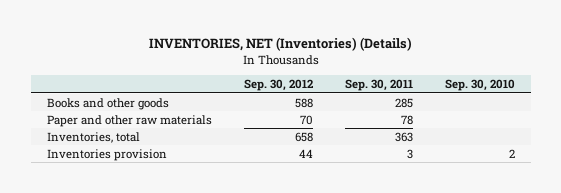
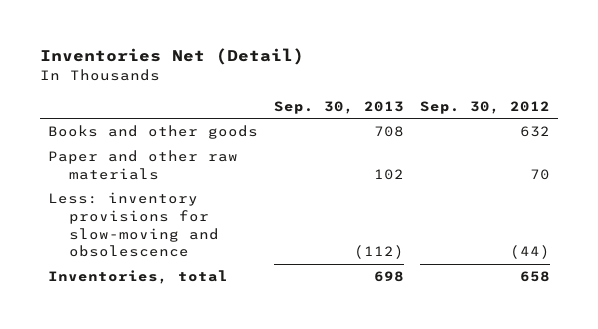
- INVENTORIES, NET (Inventories) (Details)
+ Inventories Net (Detail)
- | Sep. 30, 2012 | Sep. 30, 2011 | Sep. 30, 2010
+ | Sep. 30, 2013 | Sep. 30, 2012
- Books and other goods | 588 | 285 |
+ Books and other goods | 708 | 632
+ Less: inventory provisions for slow-moving and obsolescence | (112) | (44)
- Inventories provision | 44 | 3 | 2

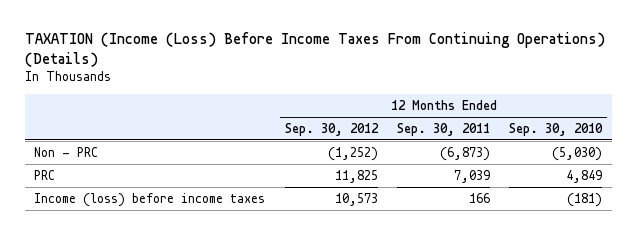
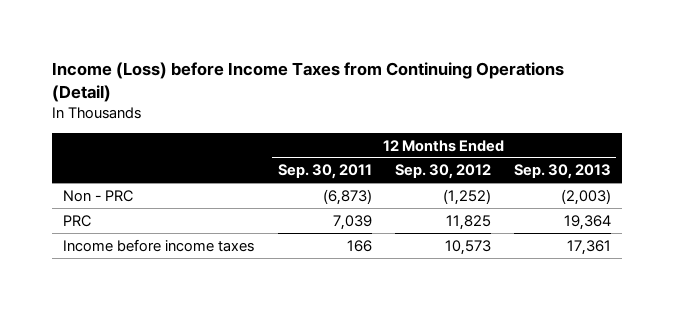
- TAXATION (Income (Loss) Before Income Taxes From Continuing Operations) (Details)
+ Income (Loss) before Income Taxes from Continuing Operations (Detail)
- | 12 Months Ended Sep. 30, 2012 | 12 Months Ended Sep. 30, 2011 | 12 Months Ended Sep. 30, 2010
+ | 12 Months Ended Sep. 30, 2011 | 12 Months Ended Sep. 30, 2012 | 12 Months Ended Sep. 30, 2013
- Income (loss) before income taxes | 10,573 | 166 | (181)
+ Income before income taxes | 166 | 10,573 | 17,361

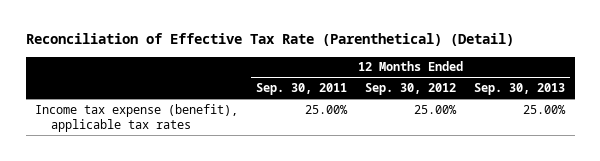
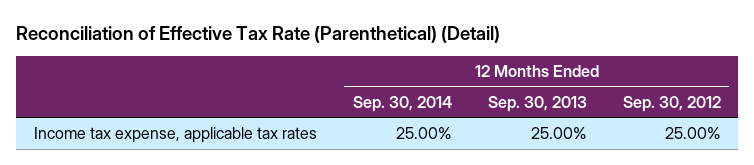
- | 12 Months Ended Sep. 30, 2011 | 12 Months Ended Sep. 30, 2012 | 12 Months Ended Sep. 30, 2013
+ | 12 Months Ended Sep. 30, 2014 | 12 Months Ended Sep. 30, 2013 | 12 Months Ended Sep. 30, 2012
- Income tax expense (benefit), applicable tax rates | 25.00% | 25.00% | 25.00%
+ Income tax expense, applicable tax rates | 25.00% | 25.00% | 25.00%

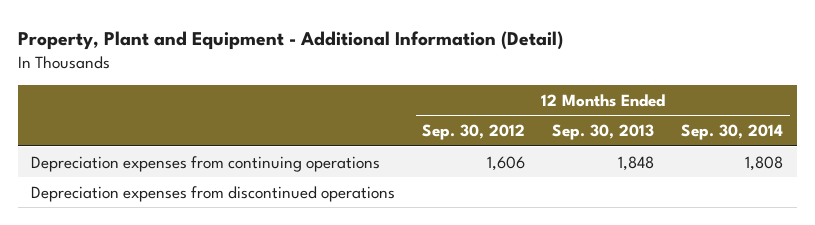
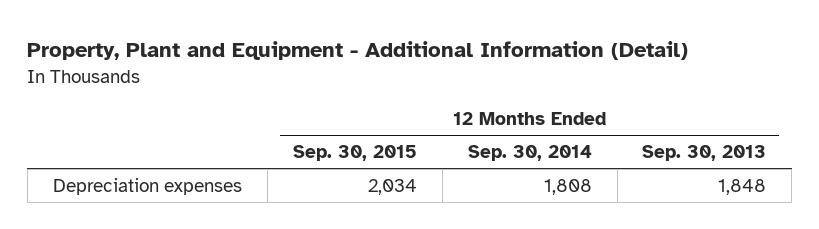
- | 12 Months Ended Sep. 30, 2012 | 12 Months Ended Sep. 30, 2013 | 12 Months Ended Sep. 30, 2014
+ | 12 Months Ended Sep. 30, 2015 | 12 Months Ended Sep. 30, 2014 | 12 Months Ended Sep. 30, 2013
- Depreciation expenses from continuing operations | 1,606 | 1,848 | 1,808
- Depreciation expenses from discontinued operations
+ Depreciation expenses | 2,034 | 1,808 | 1,848

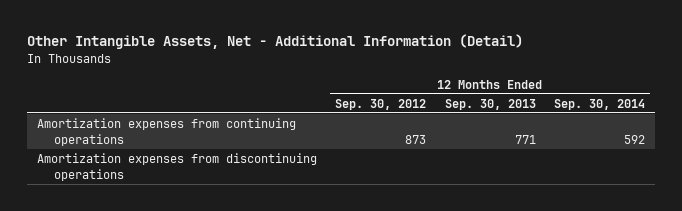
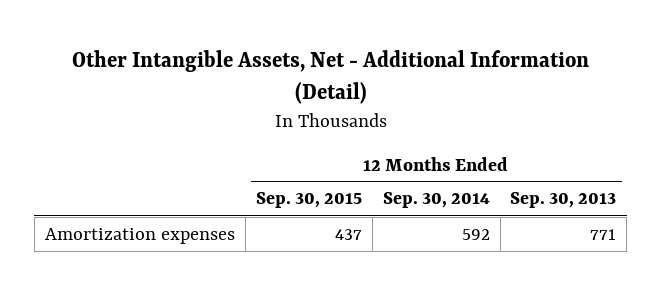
- | 12 Months Ended Sep. 30, 2012 | 12 Months Ended Sep. 30, 2013 | 12 Months Ended Sep. 30, 2014
+ | 12 Months Ended Sep. 30, 2015 | 12 Months Ended Sep. 30, 2014 | 12 Months Ended Sep. 30, 2013
- Amortization expenses from continuing operations | 873 | 771 | 592
- Amortization expenses from discontinuing operations
+ Amortization expenses | 437 | 592 | 771

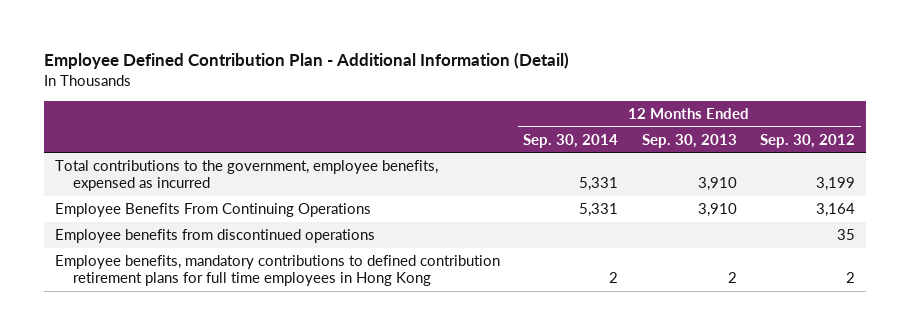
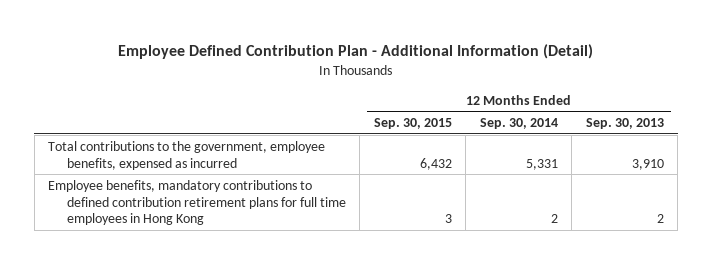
- | 12 Months Ended Sep. 30, 2014 | 12 Months Ended Sep. 30, 2013 | 12 Months Ended Sep. 30, 2012
+ | 12 Months Ended Sep. 30, 2015 | 12 Months Ended Sep. 30, 2014 | 12 Months Ended Sep. 30, 2013
- Employee Benefits From Continuing Operations | 5,331 | 3,910 | 3,164
- Employee benefits from discontinued operations | | | 35

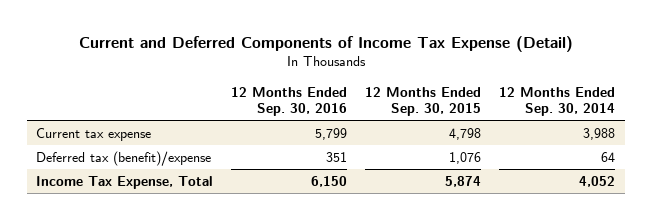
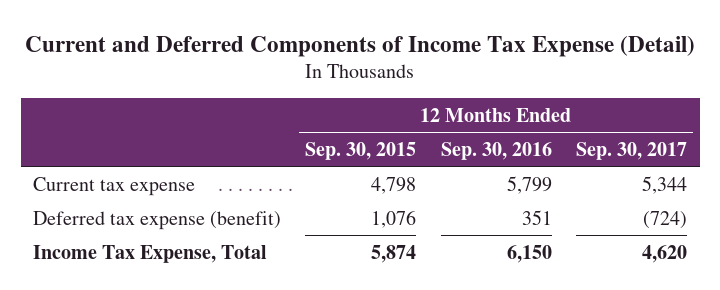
- | 12 Months Ended Sep. 30, 2016 | 12 Months Ended Sep. 30, 2015 | 12 Months Ended Sep. 30, 2014
+ | 12 Months Ended Sep. 30, 2015 | 12 Months Ended Sep. 30, 2016 | 12 Months Ended Sep. 30, 2017
- Deferred tax (benefit)/expense | 351 | 1,076 | 64
+ Deferred tax expense (benefit) | 1,076 | 351 | (724)

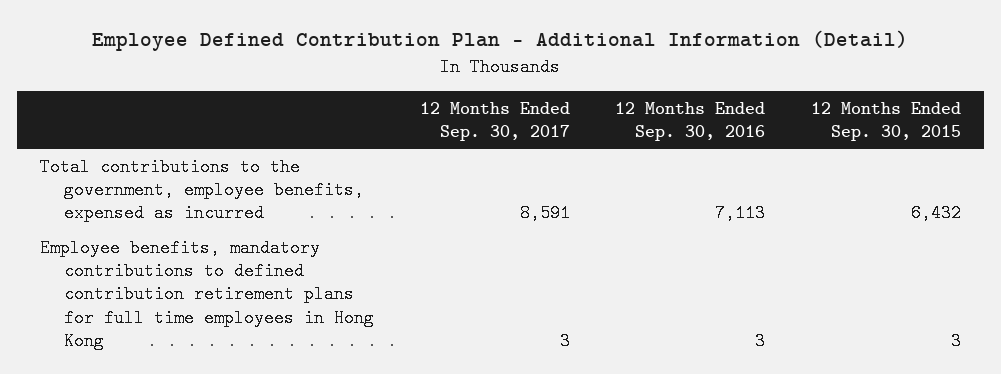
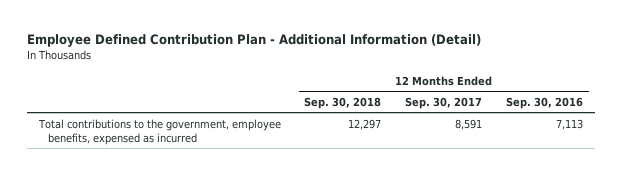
- | 12 Months Ended Sep. 30, 2017 | 12 Months Ended Sep. 30, 2016 | 12 Months Ended Sep. 30, 2015
+ | 12 Months Ended Sep. 30, 2018 | 12 Months Ended Sep. 30, 2017 | 12 Months Ended Sep. 30, 2016
- Employee benefits, mandatory contributions to defined contribution retirement plans for full time employees in Hong Kong | 3 | 3 | 3

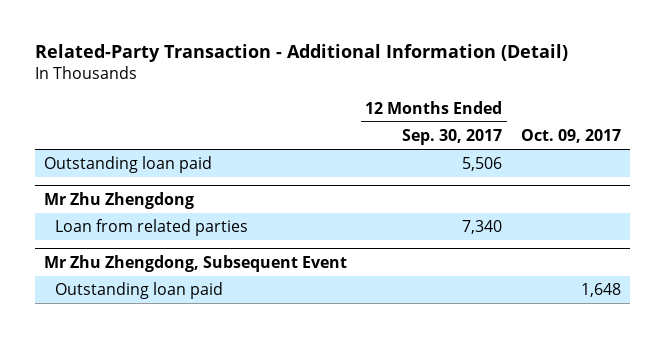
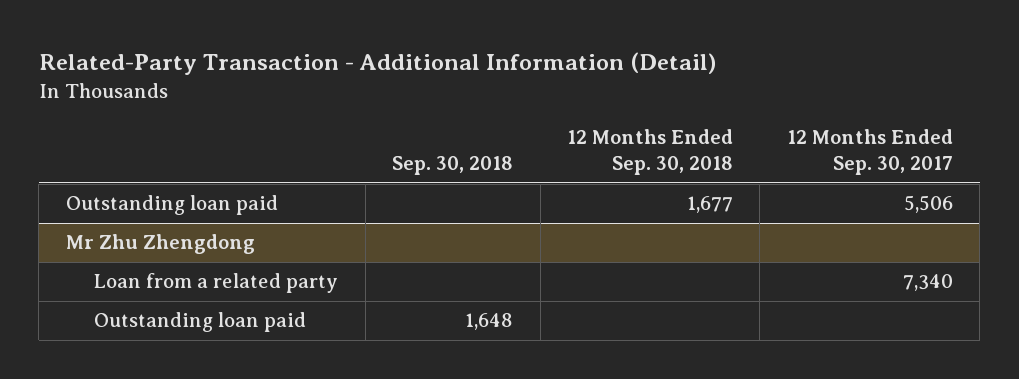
- | 12 Months Ended Sep. 30, 2017 | Oct. 09, 2017
+ | Sep. 30, 2018 | 12 Months Ended Sep. 30, 2018 | 12 Months Ended Sep. 30, 2017
@ Mr Zhu Zhengdong
- Loan from related parties | 7,340 |
- Mr Zhu Zhengdong, Subsequent Event
@ Mr Zhu Zhengdong
+ Loan from a related party | | | 7,340

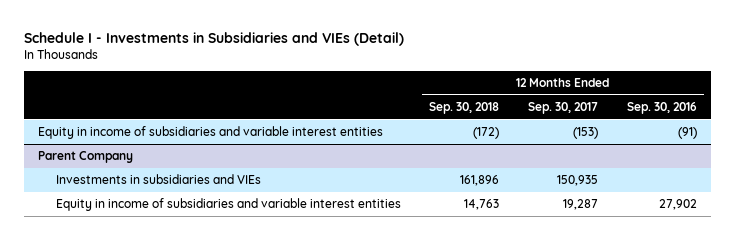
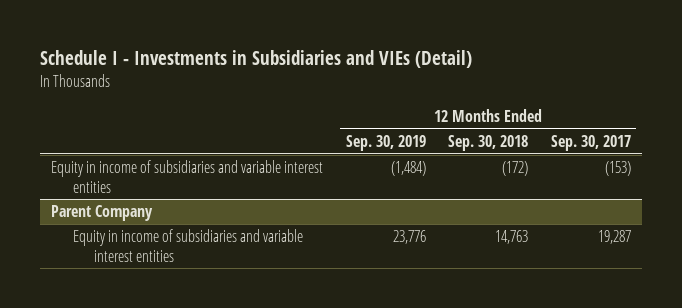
- | 12 Months Ended Sep. 30, 2018 | 12 Months Ended Sep. 30, 2017 | 12 Months Ended Sep. 30, 2016
+ | 12 Months Ended Sep. 30, 2019 | 12 Months Ended Sep. 30, 2018 | 12 Months Ended Sep. 30, 2017
@ Parent Company
- Investments in subsidiaries and VIEs | 161,896 | 150,935 |

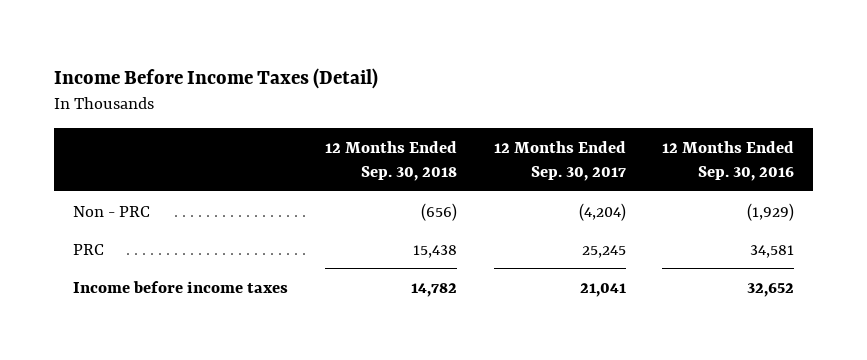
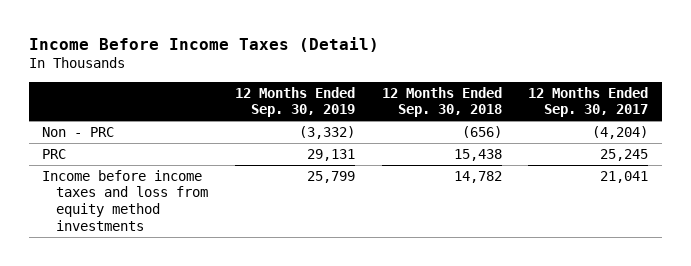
- | 12 Months Ended Sep. 30, 2018 | 12 Months Ended Sep. 30, 2017 | 12 Months Ended Sep. 30, 2016
+ | 12 Months Ended Sep. 30, 2019 | 12 Months Ended Sep. 30, 2018 | 12 Months Ended Sep. 30, 2017
- Income before income taxes | 14,782 | 21,041 | 32,652
+ Income before income taxes and loss from equity method investments | 25,799 | 14,782 | 21,041

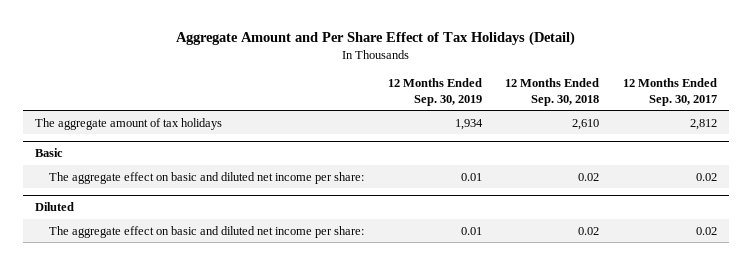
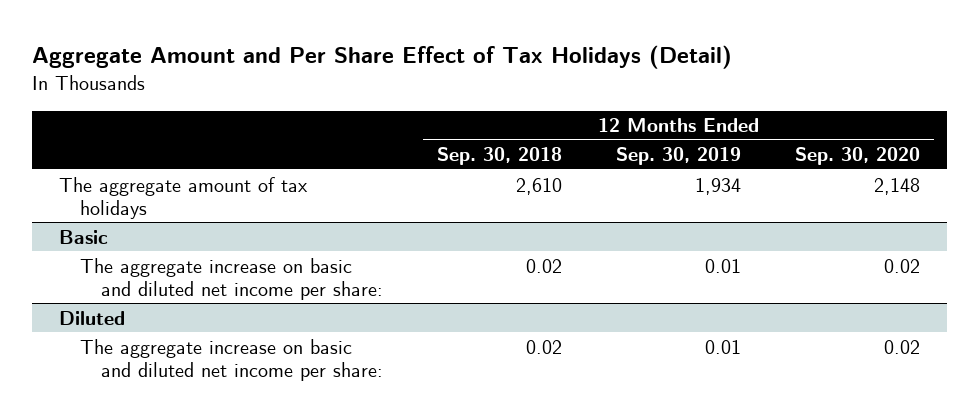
- | 12 Months Ended Sep. 30, 2019 | 12 Months Ended Sep. 30, 2018 | 12 Months Ended Sep. 30, 2017
+ | 12 Months Ended Sep. 30, 2018 | 12 Months Ended Sep. 30, 2019 | 12 Months Ended Sep. 30, 2020
@ Basic
- The aggregate effect on basic and diluted net income per share: | 0.01 | 0.02 | 0.02
+ The aggregate increase on basic and diluted net income per share: | 0.02 | 0.01 | 0.02
@ Diluted
- The aggregate effect on basic and diluted net income per share: | 0.01 | 0.02 | 0.02
+ The aggregate increase on basic and diluted net income per share: | 0.02 | 0.01 | 0.02

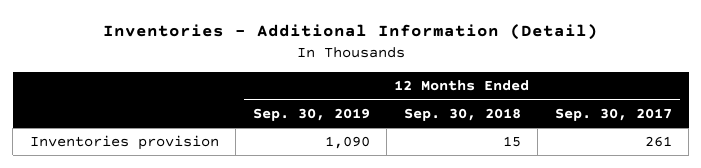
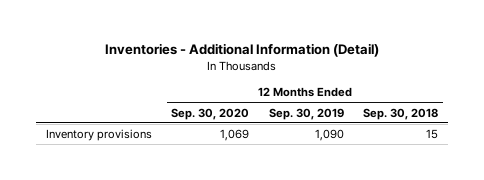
- | 12 Months Ended Sep. 30, 2019 | 12 Months Ended Sep. 30, 2018 | 12 Months Ended Sep. 30, 2017
+ | 12 Months Ended Sep. 30, 2020 | 12 Months Ended Sep. 30, 2019 | 12 Months Ended Sep. 30, 2018
- Inventories provision | 1,090 | 15 | 261
+ Inventory provisions | 1,069 | 1,090 | 15

